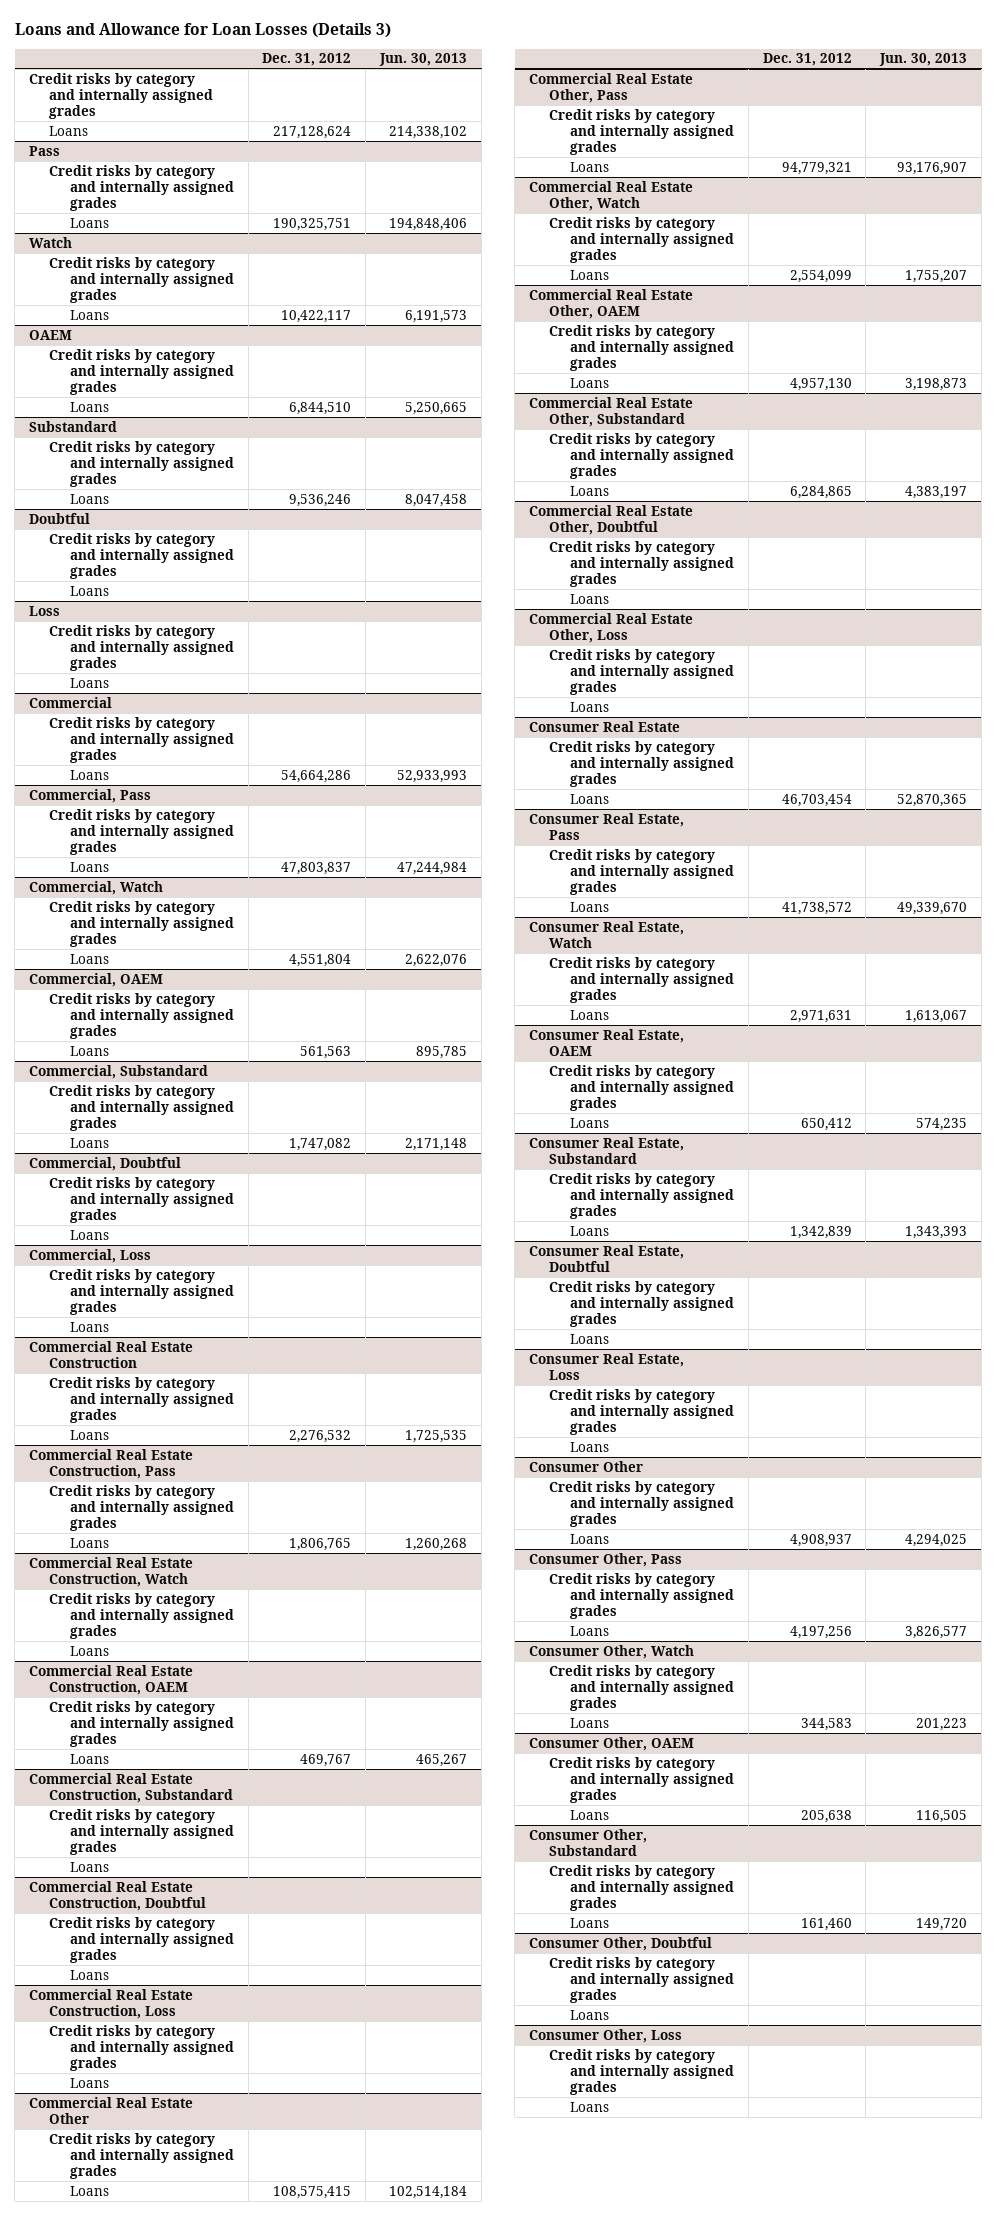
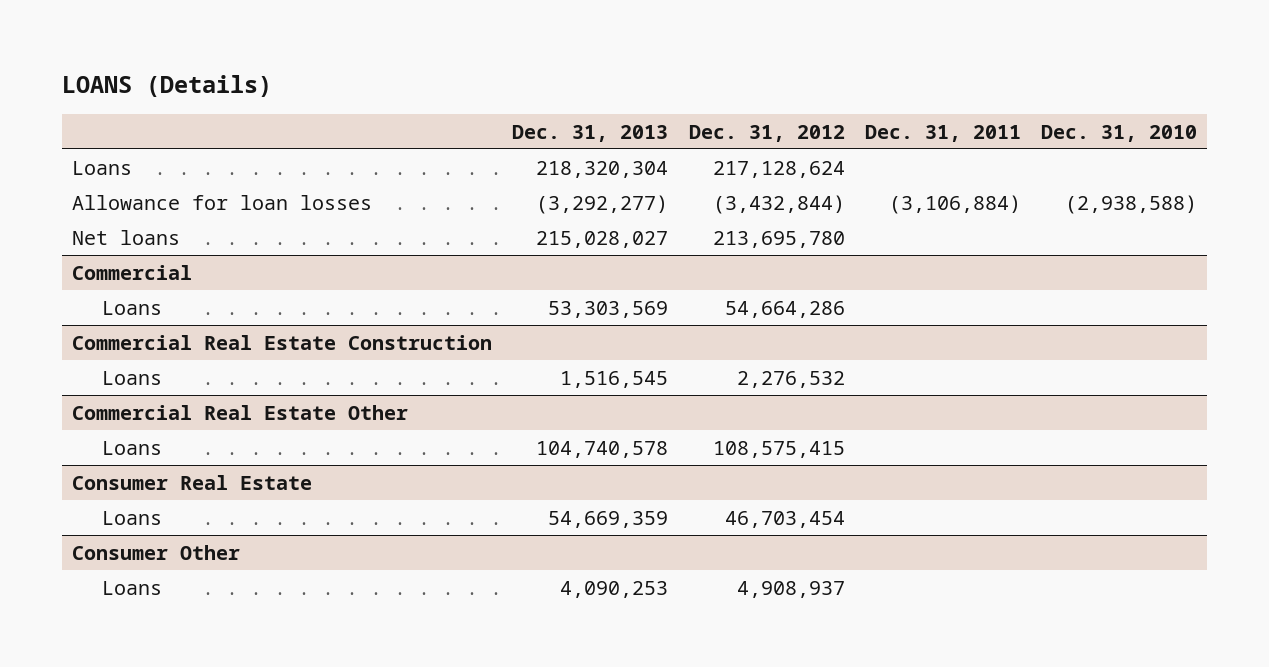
- Loans and Allowance for Loan Losses (Details 3)
+ LOANS (Details)
- | Dec. 31, 2012 | Jun. 30, 2013
+ | Dec. 31, 2013 | Dec. 31, 2012 | Dec. 31, 2011 | Dec. 31, 2010
- Credit risks by category and internally assigned grades
- Pass
- Credit risks by category and internally assigned grades
- Loans | 190,325,751 | 194,848,406
- Watch
- Credit risks by category and internally assigned grades
- Loans | 10,422,117 | 6,191,573
- OAEM
- Credit risks by category and internally assigned grades
- Loans | 6,844,510 | 5,250,665
- Substandard
- Credit risks by category and internally assigned grades
- Loans | 9,536,246 | 8,047,458
- Doubtful
- Credit risks by category and internally assigned grades
- Loans
- Loss
- Credit risks by category and internally assigned grades
- Loans
+ Allowance for loan losses | (3,292,277) | (3,432,844) | (3,106,884) | (2,938,588)
+ Net loans | 215,028,027 | 213,695,780 | |
@ Commercial
- Credit risks by category and internally assigned grades
- Commercial, Pass
- Credit risks by category and internally assigned grades
- Loans | 47,803,837 | 47,244,984
- Commercial, Watch
- Credit risks by category and internally assigned grades
- Loans | 4,551,804 | 2,622,076
- Commercial, OAEM
- Credit risks by category and internally assigned grades
- Loans | 561,563 | 895,785
- Commercial, Substandard
- Credit risks by category and internally assigned grades
- Loans | 1,747,082 | 2,171,148
- Commercial, Doubtful
- Credit risks by category and internally assigned grades
- Loans
- Commercial, Loss
- Credit risks by category and internally assigned grades
- Loans
@ Commercial Real Estate Construction
- Credit risks by category and internally assigned grades
- Commercial Real Estate Construction, Pass
- Credit risks by category and internally assigned grades
- Loans | 1,806,765 | 1,260,268
- Commercial Real Estate Construction, Watch
- Credit risks by category and internally assigned grades
- Loans
- Commercial Real Estate Construction, OAEM
- Credit risks by category and internally assigned grades
- Loans | 469,767 | 465,267
- Commercial Real Estate Construction, Substandard
- Credit risks by category and internally assigned grades
- Loans
- Commercial Real Estate Construction, Doubtful
- Credit risks by category and internally assigned grades
- Loans
- Commercial Real Estate Construction, Loss
- Credit risks by category and internally assigned grades
- Loans
@ Commercial Real Estate Other
- Credit risks by category and internally assigned grades
- Commercial Real Estate Other, Pass
- Credit risks by category and internally assigned grades
- Loans | 94,779,321 | 93,176,907
- Commercial Real Estate Other, Watch
- Credit risks by category and internally assigned grades
- Loans | 2,554,099 | 1,755,207
- Commercial Real Estate Other, OAEM
- Credit risks by category and internally assigned grades
- Loans | 4,957,130 | 3,198,873
- Commercial Real Estate Other, Substandard
- Credit risks by category and internally assigned grades
- Loans | 6,284,865 | 4,383,197
- Commercial Real Estate Other, Doubtful
- Credit risks by category and internally assigned grades
- Loans
- Commercial Real Estate Other, Loss
- Credit risks by category and internally assigned grades
- Loans
@ Consumer Real Estate
- Credit risks by category and internally assigned grades
- Consumer Real Estate, Pass
- Credit risks by category and internally assigned grades
- Loans | 41,738,572 | 49,339,670
- Consumer Real Estate, Watch
- Credit risks by category and internally assigned grades
- Loans | 2,971,631 | 1,613,067
- Consumer Real Estate, OAEM
- Credit risks by category and internally assigned grades
- Loans | 650,412 | 574,235
- Consumer Real Estate, Substandard
- Credit risks by category and internally assigned grades
- Loans | 1,342,839 | 1,343,393
- Consumer Real Estate, Doubtful
- Credit risks by category and internally assigned grades
- Loans
- Consumer Real Estate, Loss
- Credit risks by category and internally assigned grades
- Loans
@ Consumer Other
- Credit risks by category and internally assigned grades
- Consumer Other, Pass
- Credit risks by category and internally assigned grades
- Loans | 4,197,256 | 3,826,577
- Consumer Other, Watch
- Credit risks by category and internally assigned grades
- Loans | 344,583 | 201,223
- Consumer Other, OAEM
- Credit risks by category and internally assigned grades
- Loans | 205,638 | 116,505
- Consumer Other, Substandard
- Credit risks by category and internally assigned grades
- Loans | 161,460 | 149,720
- Consumer Other, Doubtful
- Credit risks by category and internally assigned grades
- Loans
- Consumer Other, Loss
- Credit risks by category and internally assigned grades
- Loans

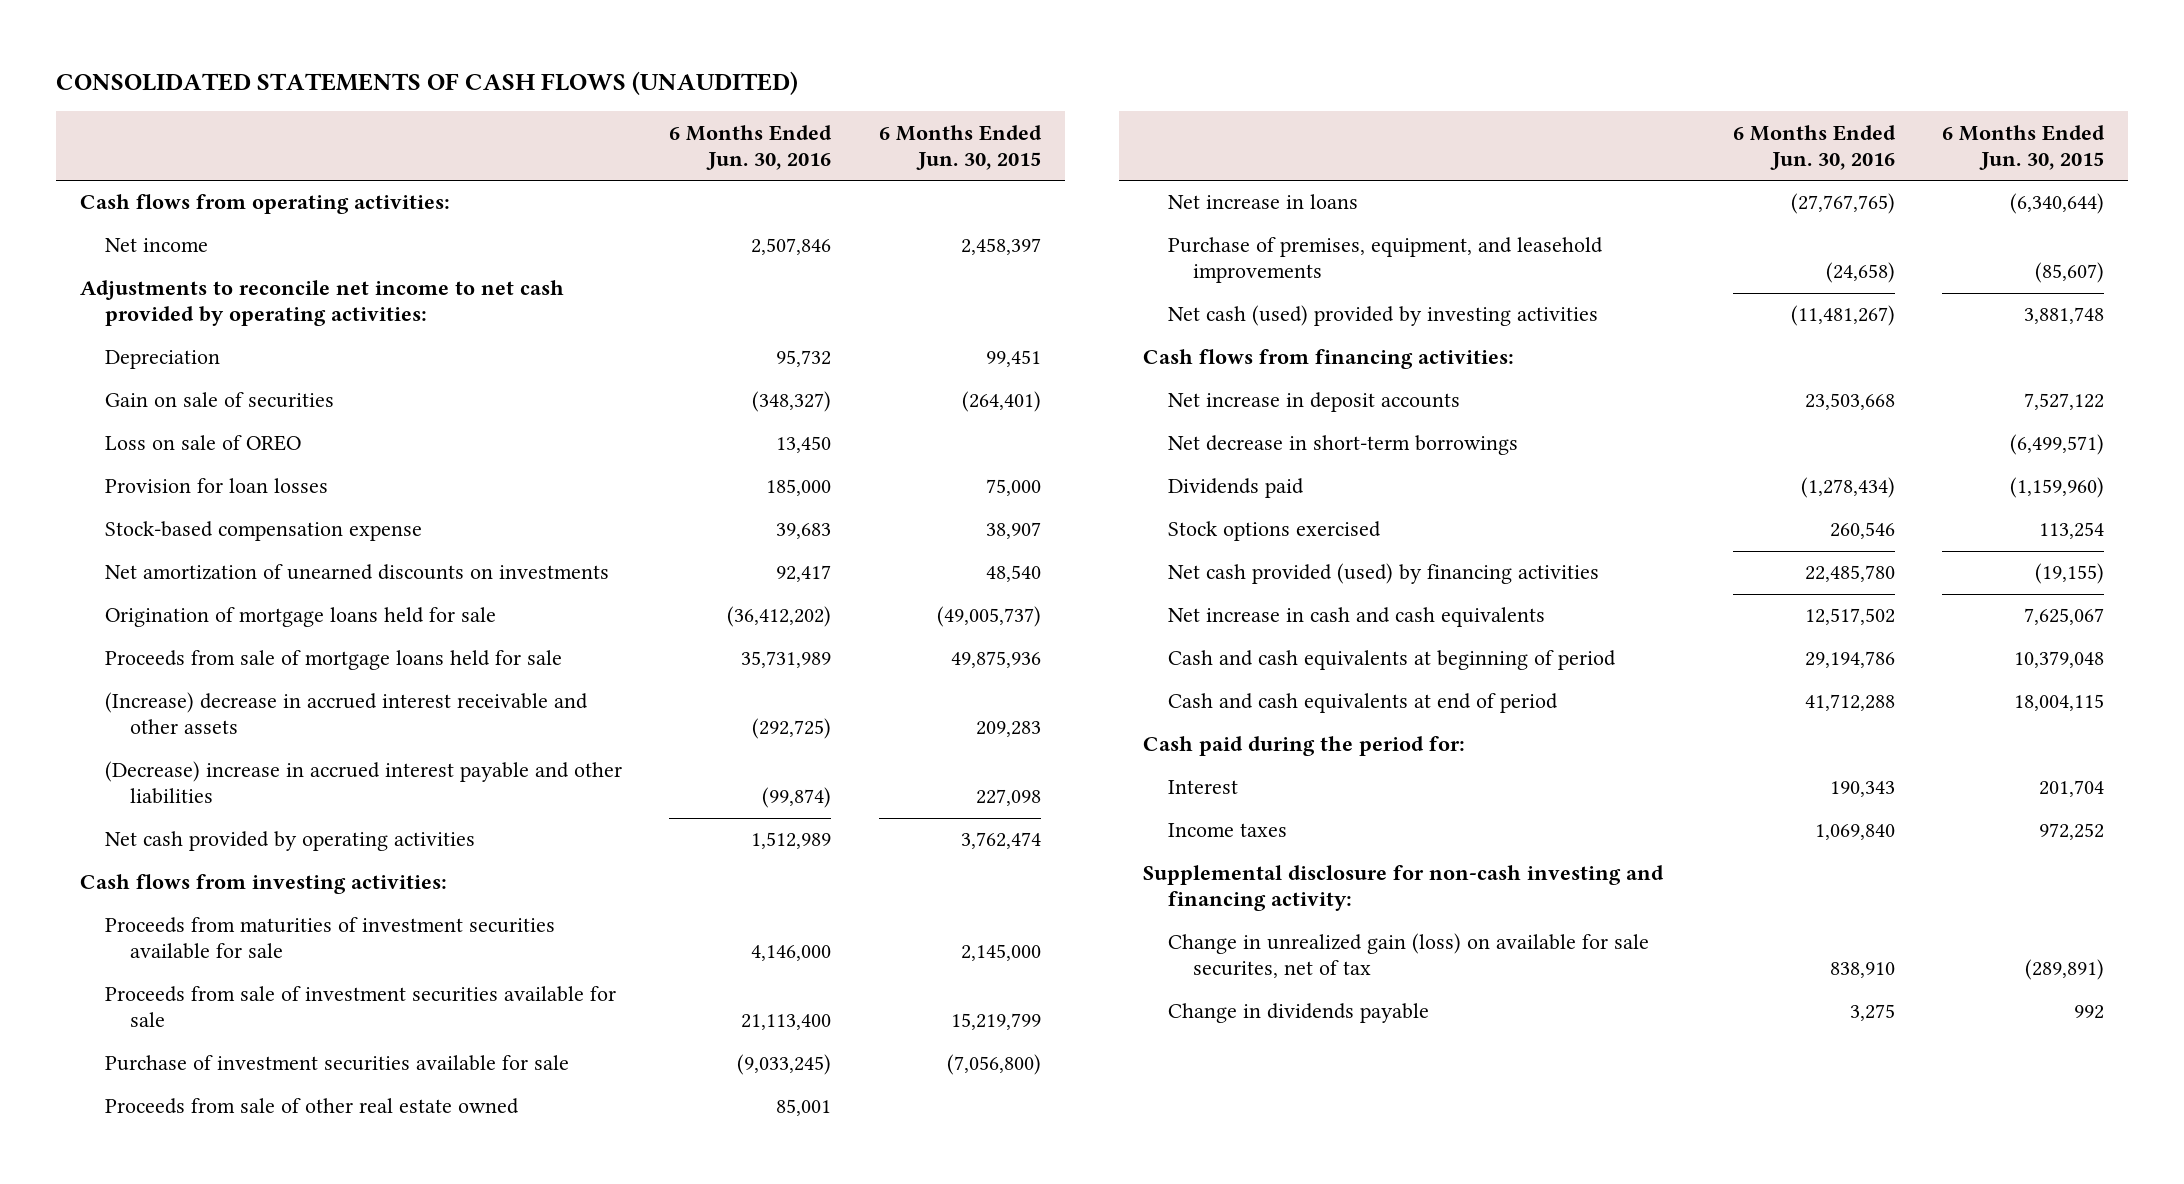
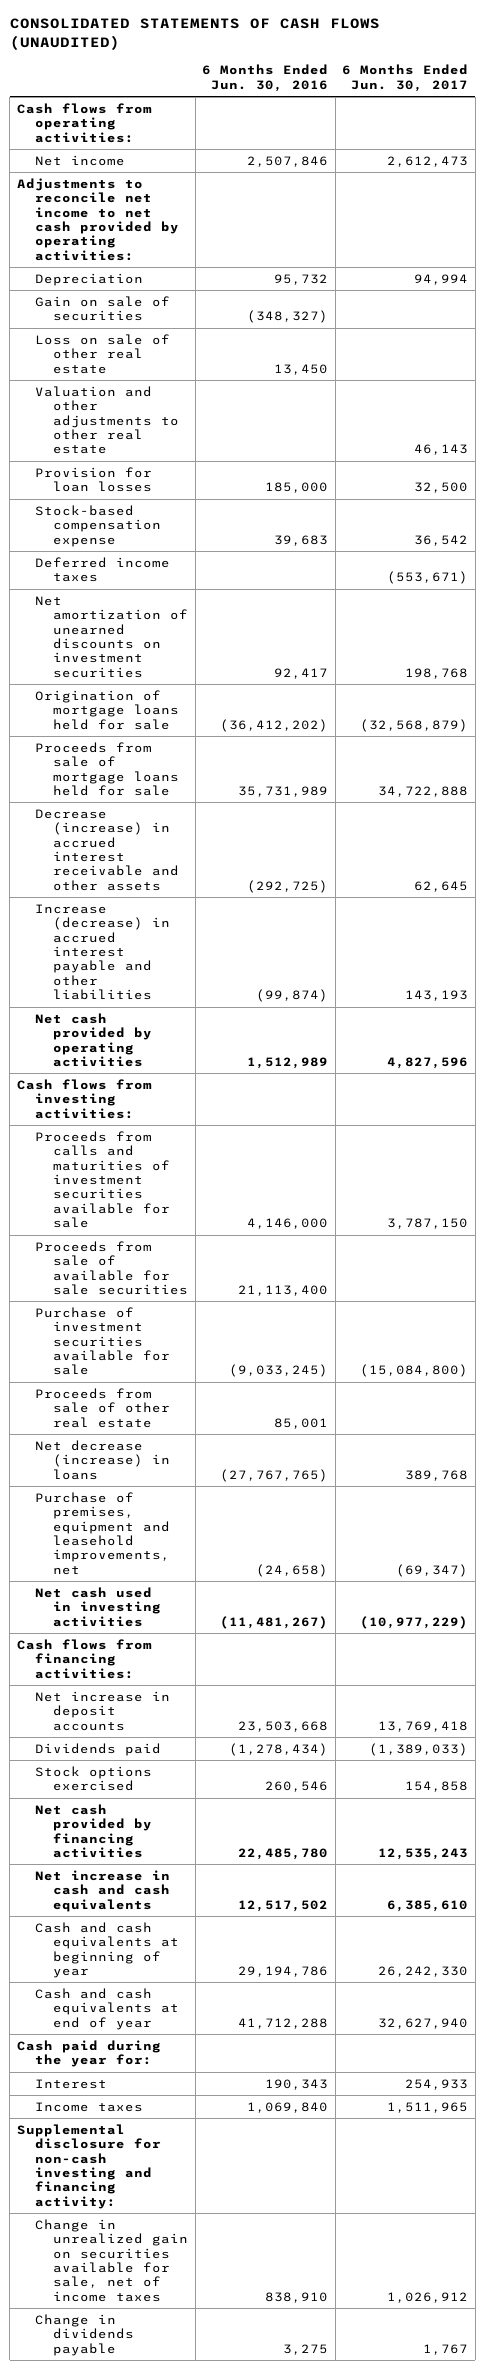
- | 6 Months Ended Jun. 30, 2016 | 6 Months Ended Jun. 30, 2015
+ | 6 Months Ended Jun. 30, 2016 | 6 Months Ended Jun. 30, 2017
- Loss on sale of OREO | 13,450 |
+ Loss on sale of other real estate | 13,450 |
+ Valuation and other adjustments to other real estate | | 46,143
- Net amortization of unearned discounts on investments | 92,417 | 48,540
+ Deferred income taxes | | (553,671)
+ Net amortization of unearned discounts on investment securities | 92,417 | 198,768
- (Increase) decrease in accrued interest receivable and other assets | (292,725) | 209,283
- (Decrease) increase in accrued interest payable and other liabilities | (99,874) | 227,098
+ Decrease (increase) in accrued interest receivable and other assets | (292,725) | 62,645
+ Increase (decrease) in accrued interest payable and other liabilities | (99,874) | 143,193
- Proceeds from maturities of investment securities available for sale | 4,146,000 | 2,145,000
- Proceeds from sale of investment securities available for sale | 21,113,400 | 15,219,799
+ Proceeds from calls and maturities of investment securities available for sale | 4,146,000 | 3,787,150
+ Proceeds from sale of available for sale securities | 21,113,400 |
- Proceeds from sale of other real estate owned | 85,001 |
- Net increase in loans | (27,767,765) | (6,340,644)
- Purchase of premises, equipment, and leasehold improvements | (24,658) | (85,607)
- Net cash (used) provided by investing activities | (11,481,267) | 3,881,748
+ Proceeds from sale of other real estate | 85,001 |
+ Net decrease (increase) in loans | (27,767,765) | 389,768
+ Purchase of premises, equipment and leasehold improvements, net | (24,658) | (69,347)
+ Net cash used in investing activities | (11,481,267) | (10,977,229)
- Net decrease in short-term borrowings | | (6,499,571)
- Net cash provided (used) by financing activities | 22,485,780 | (19,155)
+ Net cash provided by financing activities | 22,485,780 | 12,535,243
- Cash and cash equivalents at beginning of period | 29,194,786 | 10,379,048
- Cash and cash equivalents at end of period | 41,712,288 | 18,004,115
- Cash paid during the period for:
+ Cash and cash equivalents at beginning of year | 29,194,786 | 26,242,330
+ Cash and cash equivalents at end of year | 41,712,288 | 32,627,940
+ Cash paid during the year for:
- Change in unrealized gain (loss) on available for sale securites, net of tax | 838,910 | (289,891)
+ Change in unrealized gain on securities available for sale, net of income taxes | 838,910 | 1,026,912

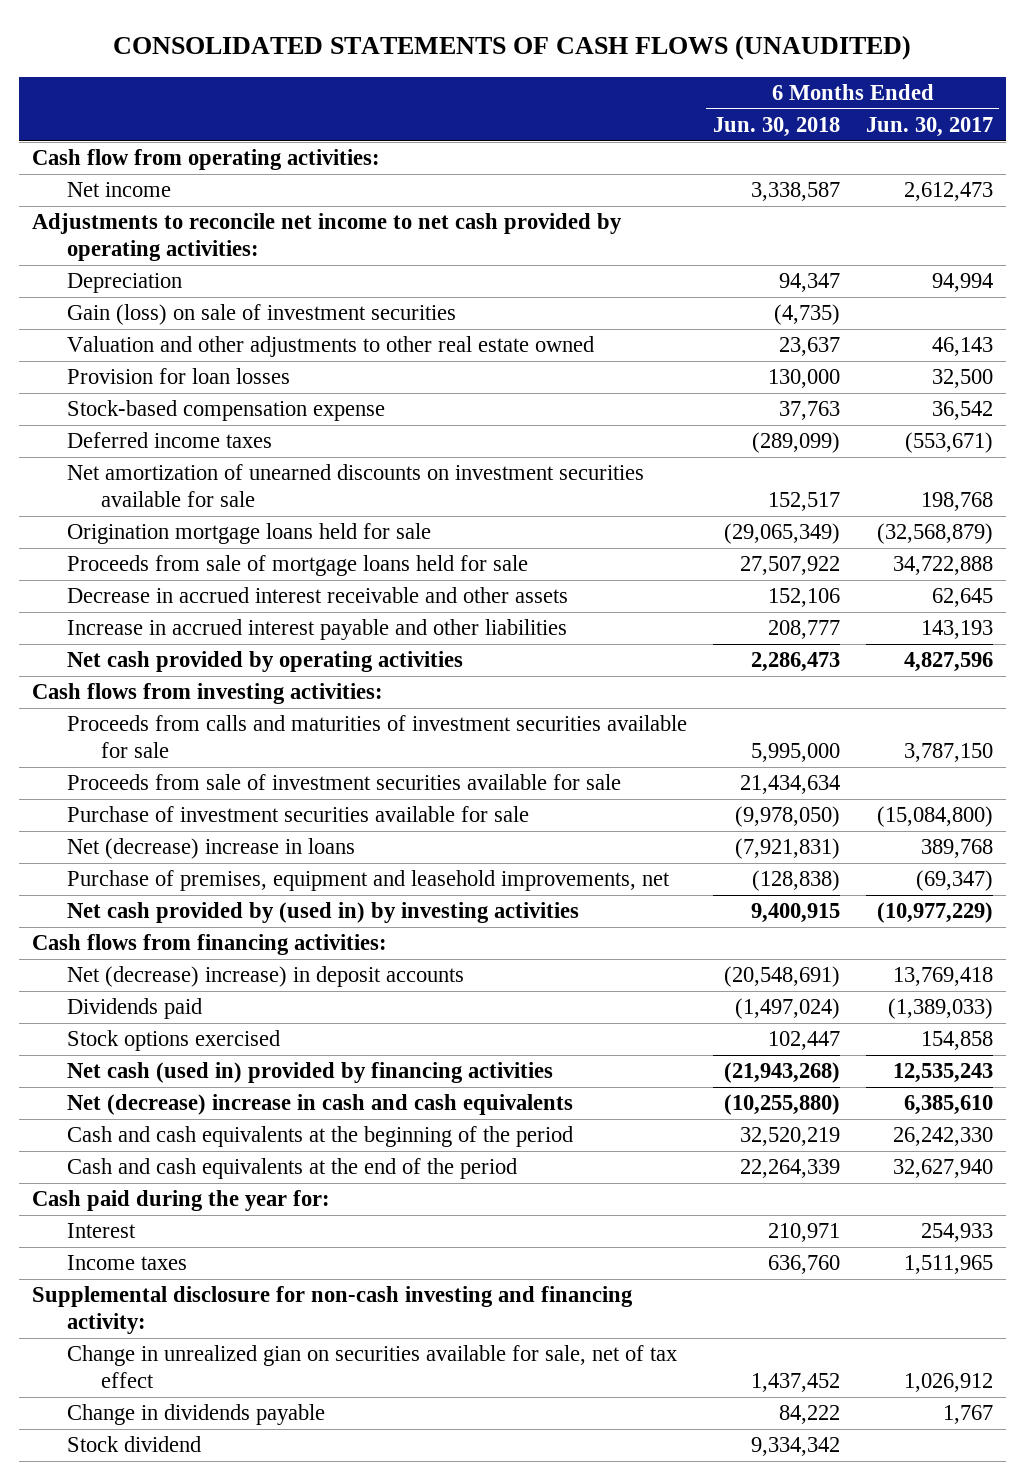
- | 6 Months Ended Jun. 30, 2016 | 6 Months Ended Jun. 30, 2017
+ | 6 Months Ended Jun. 30, 2018 | 6 Months Ended Jun. 30, 2017
- Cash flows from operating activities:
+ Cash flow from operating activities:
- Gain on sale of securities | (348,327) |
- Loss on sale of other real estate | 13,450 |
- Valuation and other adjustments to other real estate | | 46,143
+ Gain (loss) on sale of investment securities | (4,735) |
+ Valuation and other adjustments to other real estate owned | 23,637 | 46,143
- Net amortization of unearned discounts on investment securities | 92,417 | 198,768
- Origination of mortgage loans held for sale | (36,412,202) | (32,568,879)
+ Net amortization of unearned discounts on investment securities available for sale | 152,517 | 198,768
+ Origination mortgage loans held for sale | (29,065,349) | (32,568,879)
- Decrease (increase) in accrued interest receivable and other assets | (292,725) | 62,645
- Increase (decrease) in accrued interest payable and other liabilities | (99,874) | 143,193
+ Decrease in accrued interest receivable and other assets | 152,106 | 62,645
+ Increase in accrued interest payable and other liabilities | 208,777 | 143,193
- Proceeds from sale of available for sale securities | 21,113,400 |
+ Proceeds from sale of investment securities available for sale | 21,434,634 |
- Proceeds from sale of other real estate | 85,001 |
- Net decrease (increase) in loans | (27,767,765) | 389,768
+ Net (decrease) increase in loans | (7,921,831) | 389,768
- Net cash used in investing activities | (11,481,267) | (10,977,229)
+ Net cash provided by (used in) by investing activities | 9,400,915 | (10,977,229)
- Net increase in deposit accounts | 23,503,668 | 13,769,418
+ Net (decrease) increase) in deposit accounts | (20,548,691) | 13,769,418
- Net cash provided by financing activities | 22,485,780 | 12,535,243
- Net increase in cash and cash equivalents | 12,517,502 | 6,385,610
- Cash and cash equivalents at beginning of year | 29,194,786 | 26,242,330
- Cash and cash equivalents at end of year | 41,712,288 | 32,627,940
+ Net cash (used in) provided by financing activities | (21,943,268) | 12,535,243
+ Net (decrease) increase in cash and cash equivalents | (10,255,880) | 6,385,610
+ Cash and cash equivalents at the beginning of the period | 32,520,219 | 26,242,330
+ Cash and cash equivalents at the end of the period | 22,264,339 | 32,627,940
- Change in unrealized gain on securities available for sale, net of income taxes | 838,910 | 1,026,912
+ Change in unrealized gian on securities available for sale, net of tax effect | 1,437,452 | 1,026,912
+ Stock dividend | 9,334,342 |

